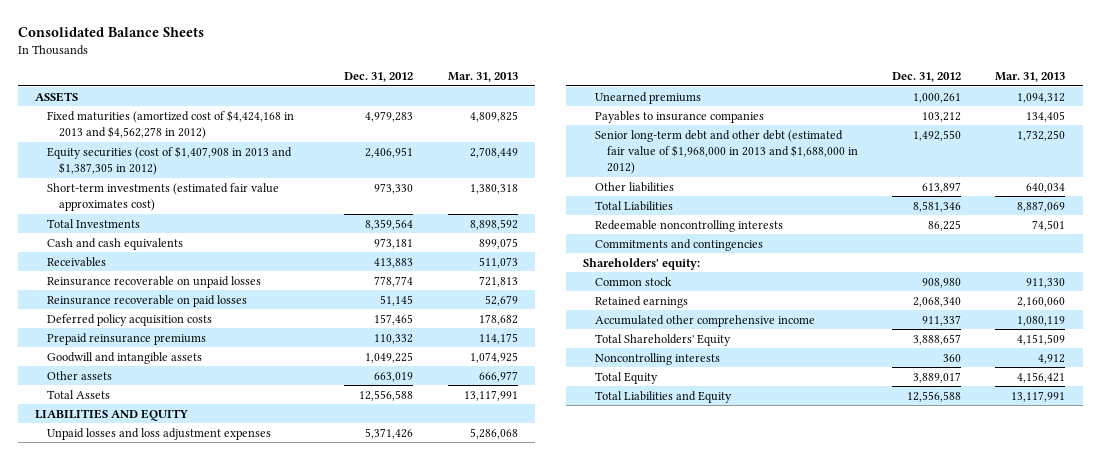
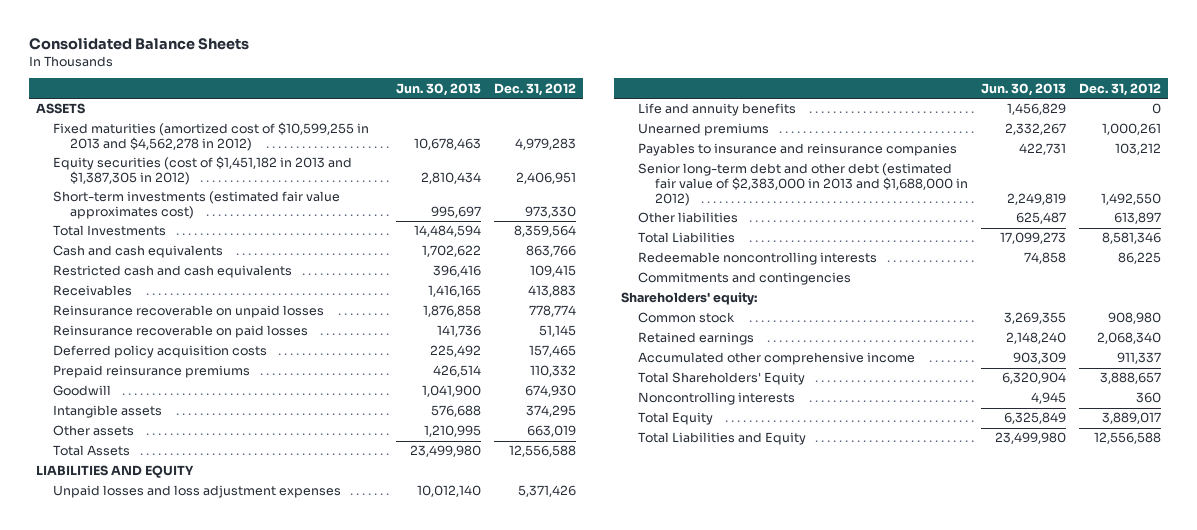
- | Dec. 31, 2012 | Mar. 31, 2013
+ | Jun. 30, 2013 | Dec. 31, 2012
- Fixed maturities (amortized cost of $4,424,168 in 2013 and $4,562,278 in 2012) | 4,979,283 | 4,809,825
- Equity securities (cost of $1,407,908 in 2013 and $1,387,305 in 2012) | 2,406,951 | 2,708,449
+ Fixed maturities (amortized cost of $10,599,255 in 2013 and $4,562,278 in 2012) | 10,678,463 | 4,979,283
+ Equity securities (cost of $1,451,182 in 2013 and $1,387,305 in 2012) | 2,810,434 | 2,406,951
- Cash and cash equivalents | 973,181 | 899,075
+ Cash and cash equivalents | 1,702,622 | 863,766
+ Restricted cash and cash equivalents | 396,416 | 109,415
- Goodwill and intangible assets | 1,049,225 | 1,074,925
+ Goodwill | 1,041,900 | 674,930
+ Intangible assets | 576,688 | 374,295
+ Life and annuity benefits | 1,456,829 | 0
- Payables to insurance companies | 103,212 | 134,405
- Senior long-term debt and other debt (estimated fair value of $1,968,000 in 2013 and $1,688,000 in 2012) | 1,492,550 | 1,732,250
+ Payables to insurance and reinsurance companies | 422,731 | 103,212
+ Senior long-term debt and other debt (estimated fair value of $2,383,000 in 2013 and $1,688,000 in 2012) | 2,249,819 | 1,492,550

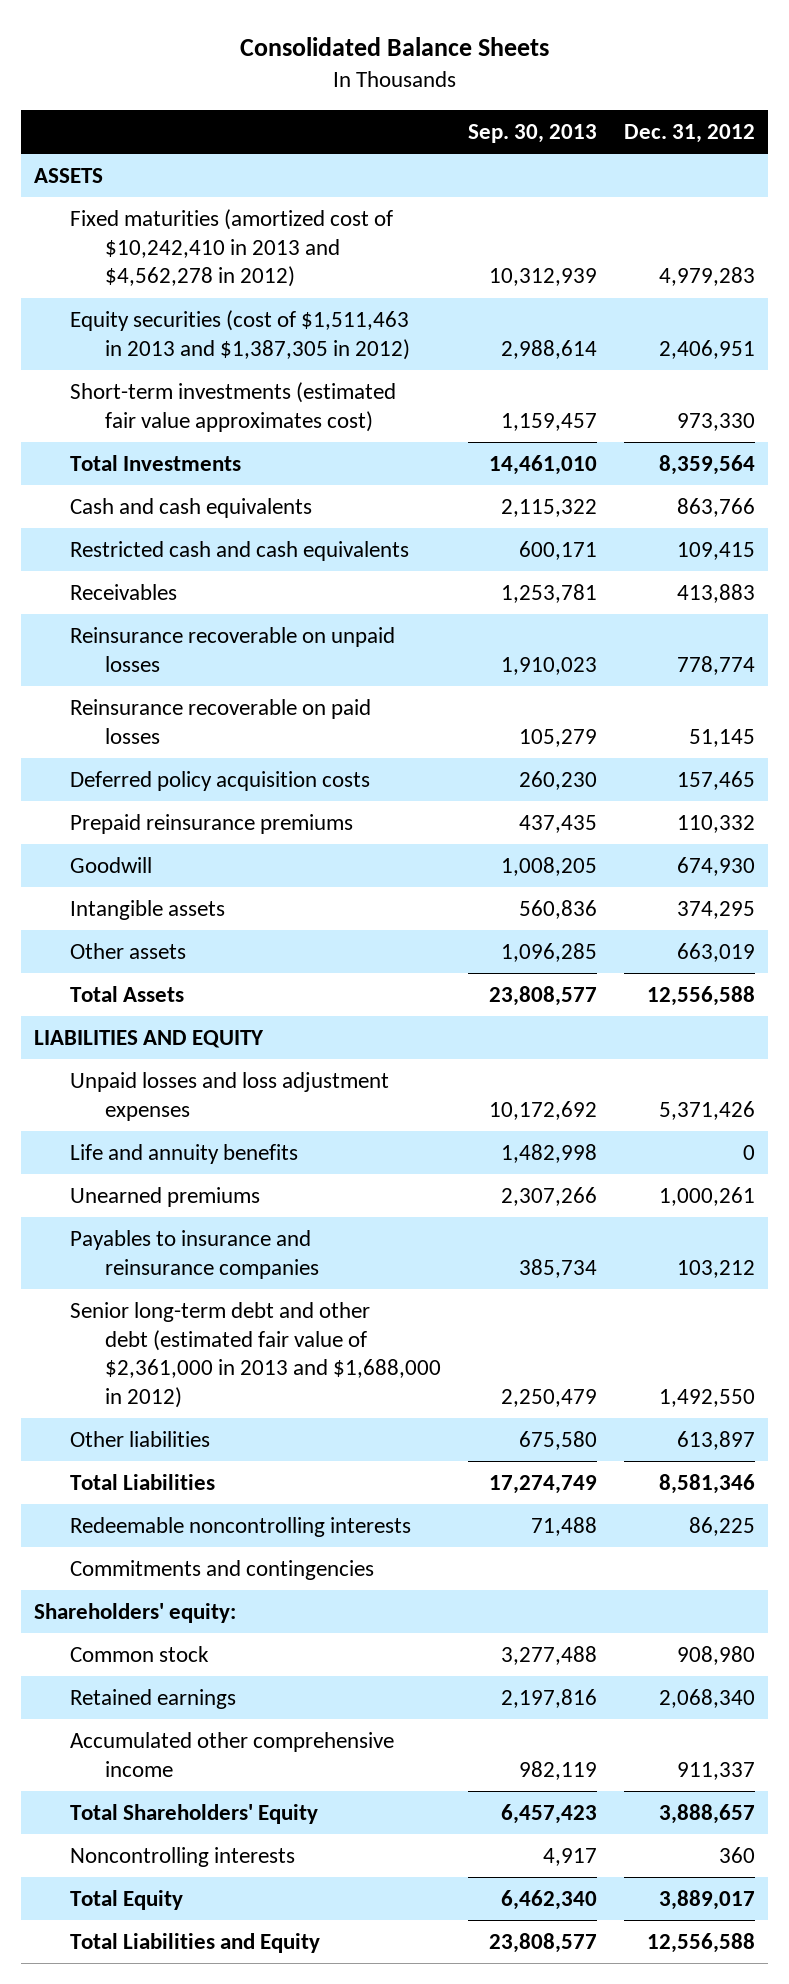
- | Jun. 30, 2013 | Dec. 31, 2012
+ | Sep. 30, 2013 | Dec. 31, 2012
- Fixed maturities (amortized cost of $10,599,255 in 2013 and $4,562,278 in 2012) | 10,678,463 | 4,979,283
- Equity securities (cost of $1,451,182 in 2013 and $1,387,305 in 2012) | 2,810,434 | 2,406,951
+ Fixed maturities (amortized cost of $10,242,410 in 2013 and $4,562,278 in 2012) | 10,312,939 | 4,979,283
+ Equity securities (cost of $1,511,463 in 2013 and $1,387,305 in 2012) | 2,988,614 | 2,406,951
- Senior long-term debt and other debt (estimated fair value of $2,383,000 in 2013 and $1,688,000 in 2012) | 2,249,819 | 1,492,550
+ Senior long-term debt and other debt (estimated fair value of $2,361,000 in 2013 and $1,688,000 in 2012) | 2,250,479 | 1,492,550

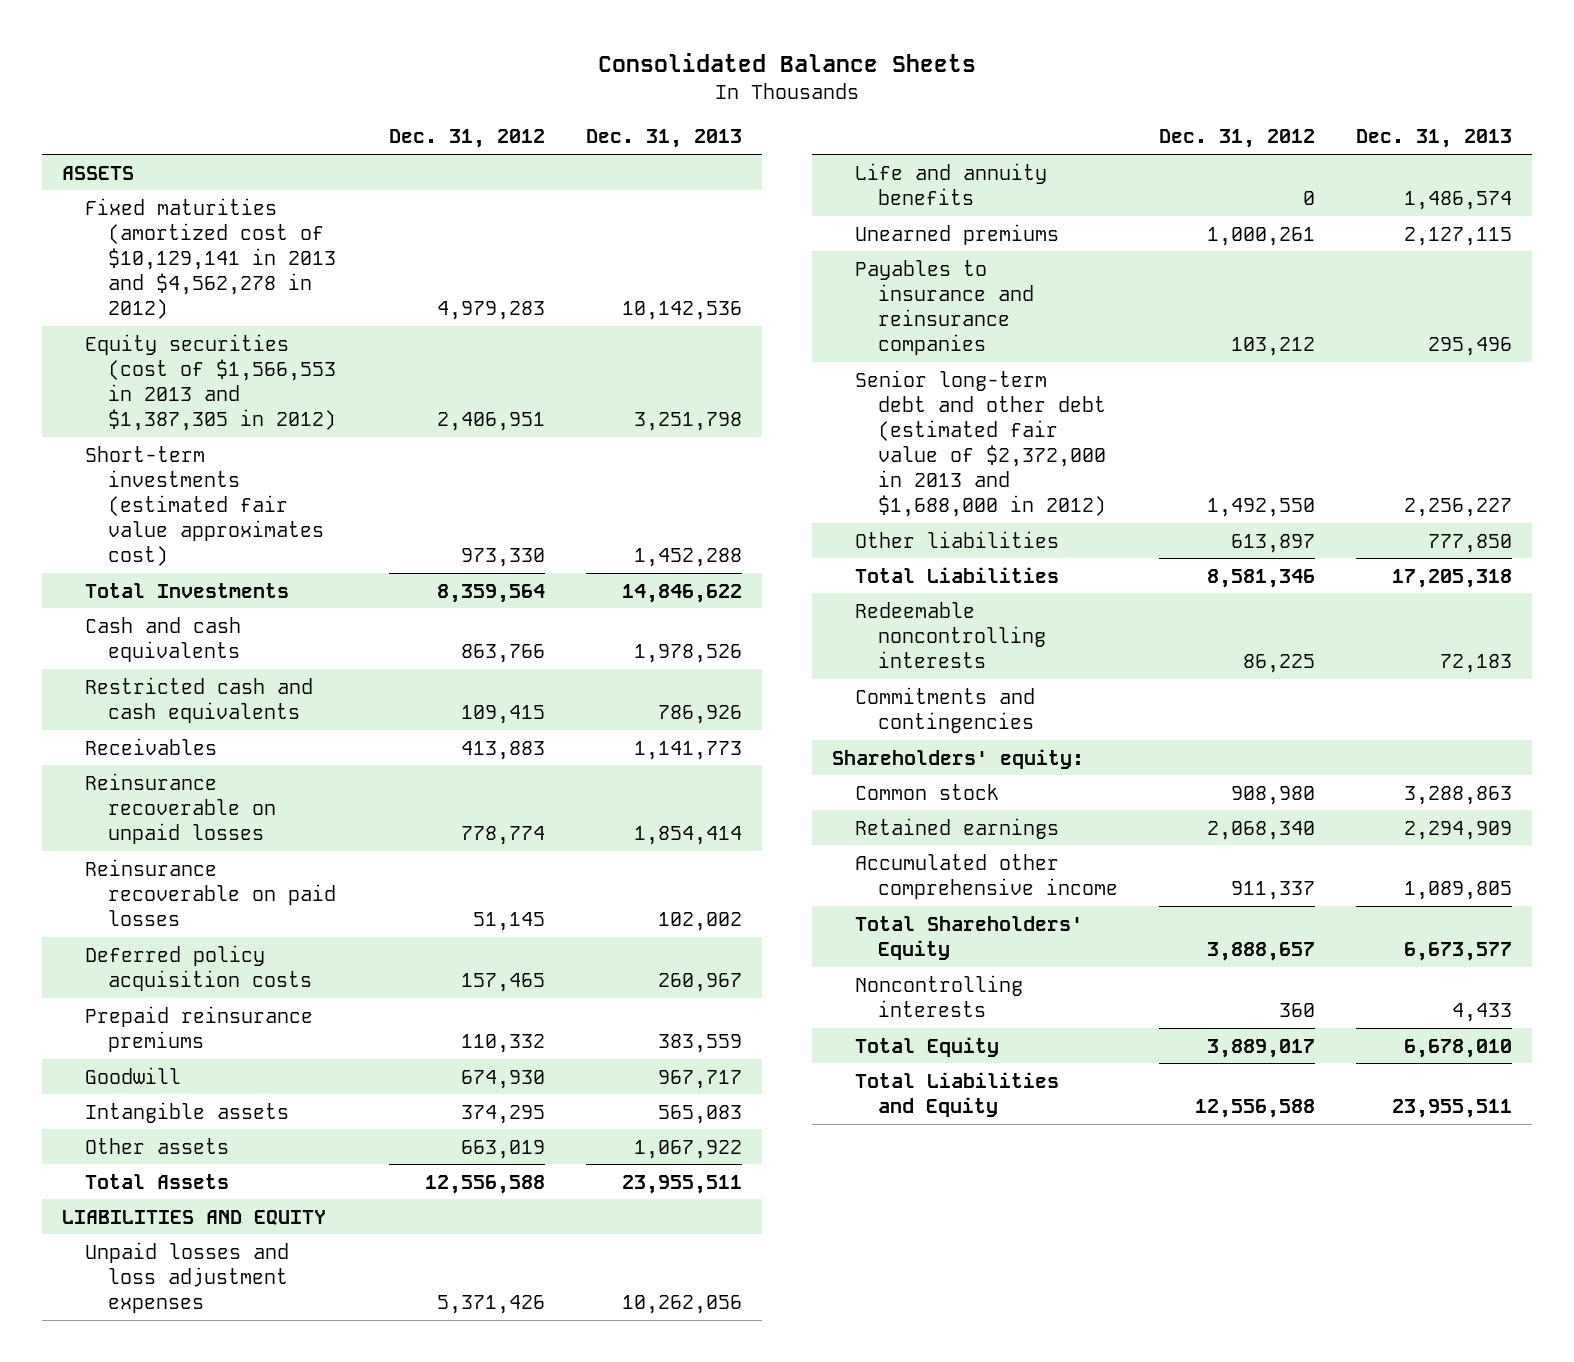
- | Sep. 30, 2013 | Dec. 31, 2012
+ | Dec. 31, 2012 | Dec. 31, 2013
- Fixed maturities (amortized cost of $10,242,410 in 2013 and $4,562,278 in 2012) | 10,312,939 | 4,979,283
- Equity securities (cost of $1,511,463 in 2013 and $1,387,305 in 2012) | 2,988,614 | 2,406,951
+ Fixed maturities (amortized cost of $10,129,141 in 2013 and $4,562,278 in 2012) | 4,979,283 | 10,142,536
+ Equity securities (cost of $1,566,553 in 2013 and $1,387,305 in 2012) | 2,406,951 | 3,251,798
- Senior long-term debt and other debt (estimated fair value of $2,361,000 in 2013 and $1,688,000 in 2012) | 2,250,479 | 1,492,550
+ Senior long-term debt and other debt (estimated fair value of $2,372,000 in 2013 and $1,688,000 in 2012) | 1,492,550 | 2,256,227

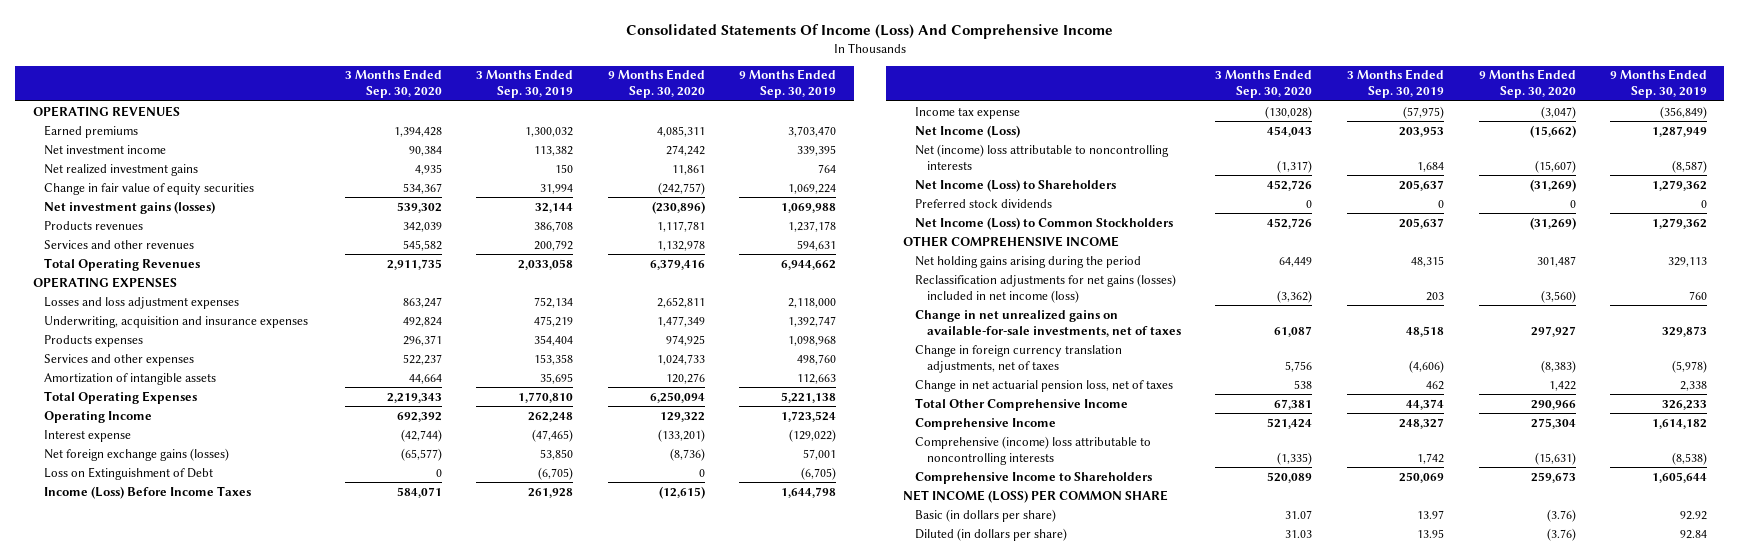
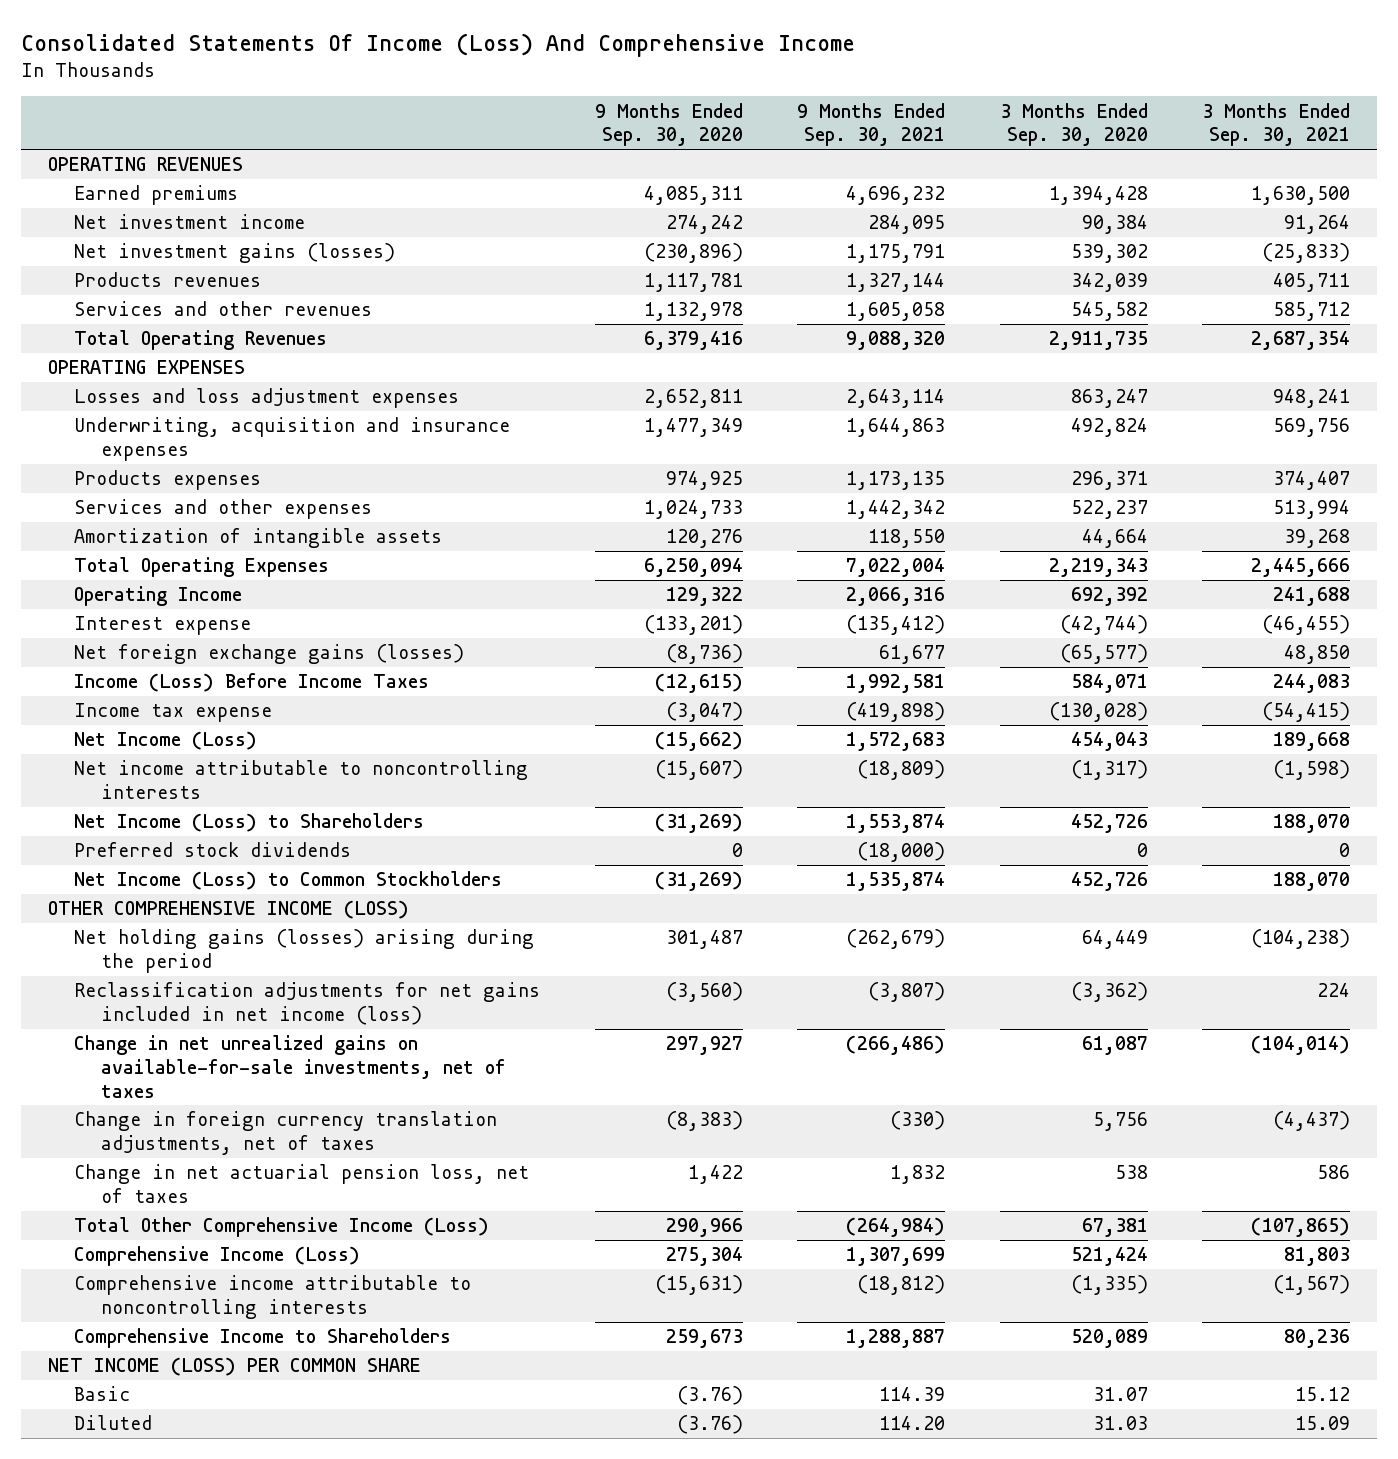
- | 3 Months Ended Sep. 30, 2020 | 3 Months Ended Sep. 30, 2019 | 9 Months Ended Sep. 30, 2020 | 9 Months Ended Sep. 30, 2019
+ | 9 Months Ended Sep. 30, 2020 | 9 Months Ended Sep. 30, 2021 | 3 Months Ended Sep. 30, 2020 | 3 Months Ended Sep. 30, 2021
- Net realized investment gains | 4,935 | 150 | 11,861 | 764
- Change in fair value of equity securities | 534,367 | 31,994 | (242,757) | 1,069,224
- Loss on Extinguishment of Debt | 0 | (6,705) | 0 | (6,705)
- Net (income) loss attributable to noncontrolling interests | (1,317) | 1,684 | (15,607) | (8,587)
+ Net income attributable to noncontrolling interests | (15,607) | (18,809) | (1,317) | (1,598)
- OTHER COMPREHENSIVE INCOME
- Net holding gains arising during the period | 64,449 | 48,315 | 301,487 | 329,113
- Reclassification adjustments for net gains (losses) included in net income (loss) | (3,362) | 203 | (3,560) | 760
+ OTHER COMPREHENSIVE INCOME (LOSS)
+ Net holding gains (losses) arising during the period | 301,487 | (262,679) | 64,449 | (104,238)
+ Reclassification adjustments for net gains included in net income (loss) | (3,560) | (3,807) | (3,362) | 224
- Total Other Comprehensive Income | 67,381 | 44,374 | 290,966 | 326,233
- Comprehensive Income | 521,424 | 248,327 | 275,304 | 1,614,182
- Comprehensive (income) loss attributable to noncontrolling interests | (1,335) | 1,742 | (15,631) | (8,538)
+ Total Other Comprehensive Income (Loss) | 290,966 | (264,984) | 67,381 | (107,865)
+ Comprehensive Income (Loss) | 275,304 | 1,307,699 | 521,424 | 81,803
+ Comprehensive income attributable to noncontrolling interests | (15,631) | (18,812) | (1,335) | (1,567)
- Basic (in dollars per share) | 31.07 | 13.97 | (3.76) | 92.92
- Diluted (in dollars per share) | 31.03 | 13.95 | (3.76) | 92.84
+ Basic | (3.76) | 114.39 | 31.07 | 15.12
+ Diluted | (3.76) | 114.20 | 31.03 | 15.09

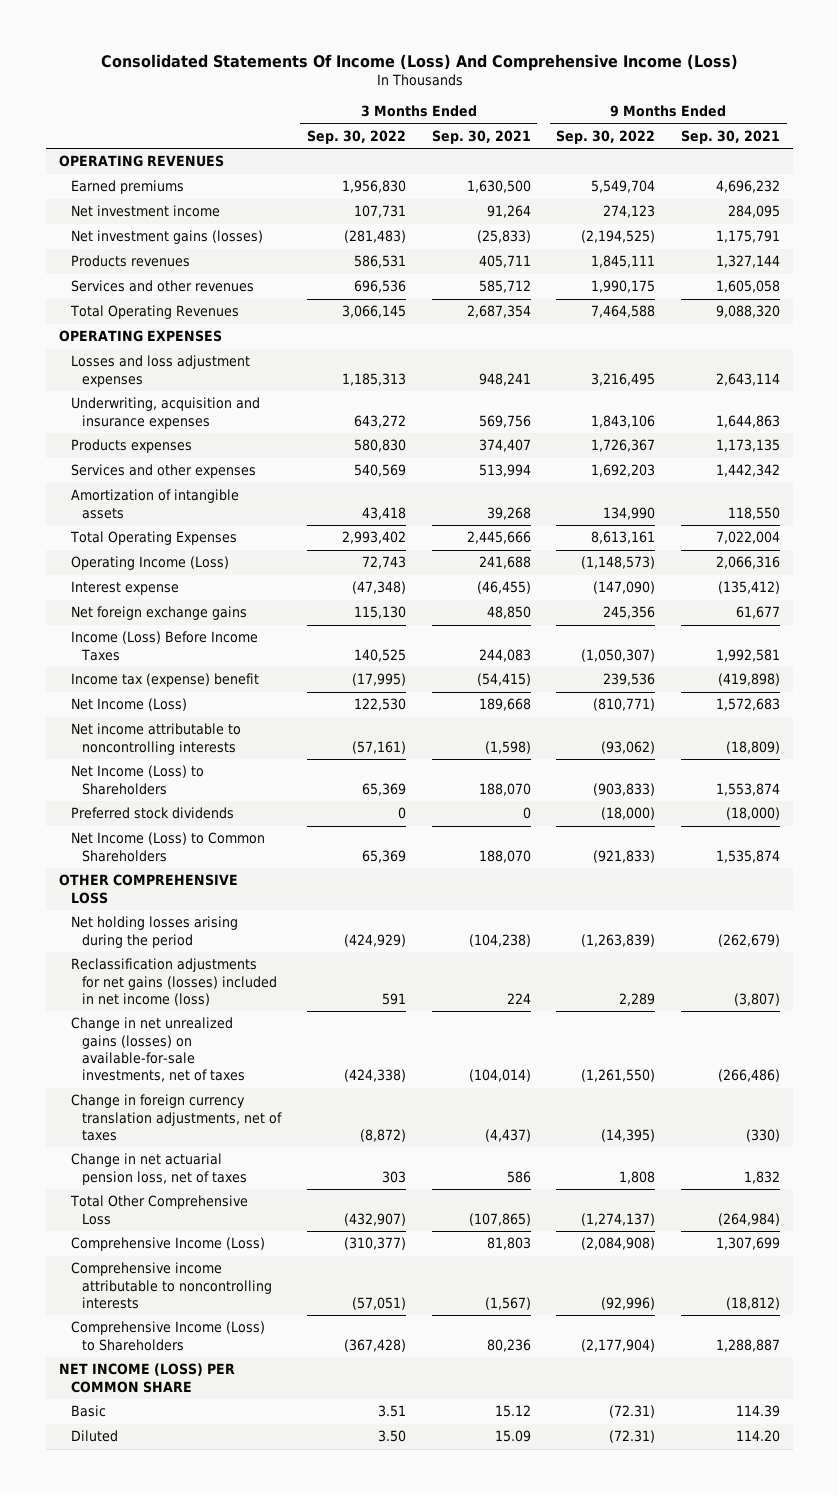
- Consolidated Statements Of Income (Loss) And Comprehensive Income
+ Consolidated Statements Of Income (Loss) And Comprehensive Income (Loss)
- | 9 Months Ended Sep. 30, 2020 | 9 Months Ended Sep. 30, 2021 | 3 Months Ended Sep. 30, 2020 | 3 Months Ended Sep. 30, 2021
+ | 3 Months Ended Sep. 30, 2022 | 3 Months Ended Sep. 30, 2021 | 9 Months Ended Sep. 30, 2022 | 9 Months Ended Sep. 30, 2021
- Operating Income | 129,322 | 2,066,316 | 692,392 | 241,688
+ Operating Income (Loss) | 72,743 | 241,688 | (1,148,573) | 2,066,316
- Net foreign exchange gains (losses) | (8,736) | 61,677 | (65,577) | 48,850
+ Net foreign exchange gains | 115,130 | 48,850 | 245,356 | 61,677
- Income tax expense | (3,047) | (419,898) | (130,028) | (54,415)
+ Income tax (expense) benefit | (17,995) | (54,415) | 239,536 | (419,898)
- Net Income (Loss) to Common Stockholders | (31,269) | 1,535,874 | 452,726 | 188,070
- OTHER COMPREHENSIVE INCOME (LOSS)
- Net holding gains (losses) arising during the period | 301,487 | (262,679) | 64,449 | (104,238)
- Reclassification adjustments for net gains included in net income (loss) | (3,560) | (3,807) | (3,362) | 224
- Change in net unrealized gains on available-for-sale investments, net of taxes | 297,927 | (266,486) | 61,087 | (104,014)
+ Net Income (Loss) to Common Shareholders | 65,369 | 188,070 | (921,833) | 1,535,874
+ OTHER COMPREHENSIVE LOSS
+ Net holding losses arising during the period | (424,929) | (104,238) | (1,263,839) | (262,679)
+ Reclassification adjustments for net gains (losses) included in net income (loss) | 591 | 224 | 2,289 | (3,807)
+ Change in net unrealized gains (losses) on available-for-sale investments, net of taxes | (424,338) | (104,014) | (1,261,550) | (266,486)
- Total Other Comprehensive Income (Loss) | 290,966 | (264,984) | 67,381 | (107,865)
+ Total Other Comprehensive Loss | (432,907) | (107,865) | (1,274,137) | (264,984)
- Comprehensive Income to Shareholders | 259,673 | 1,288,887 | 520,089 | 80,236
+ Comprehensive Income (Loss) to Shareholders | (367,428) | 80,236 | (2,177,904) | 1,288,887

